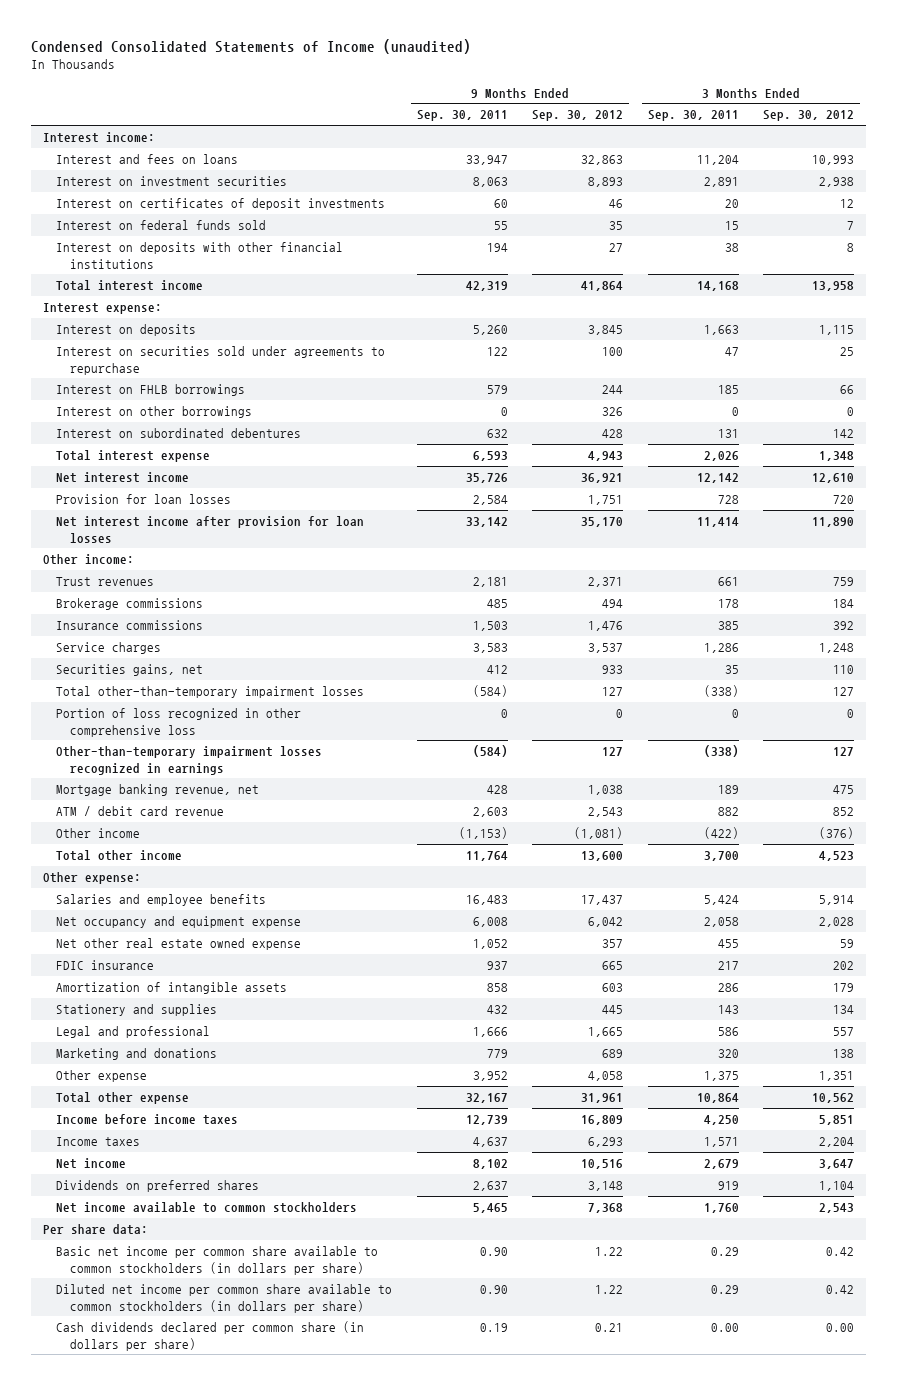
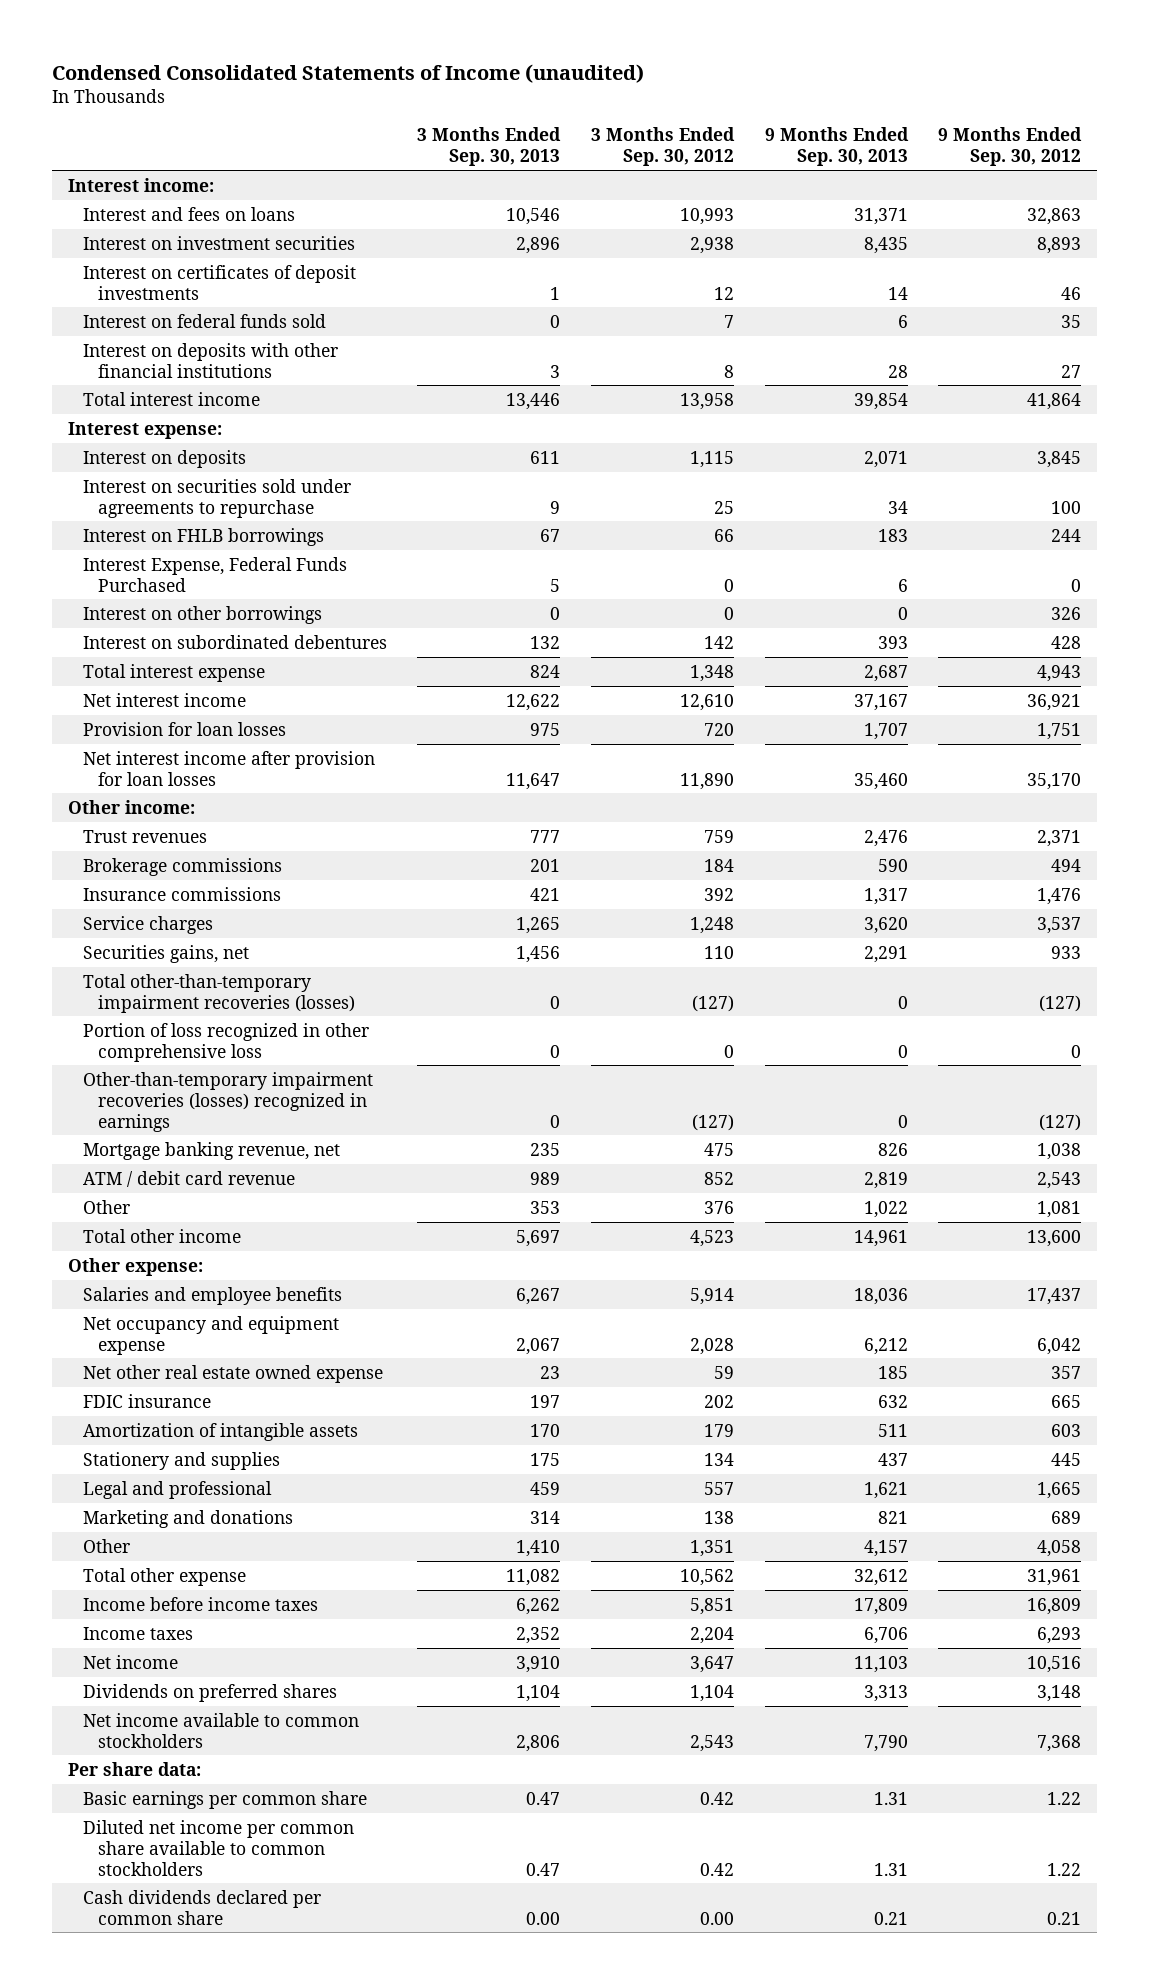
- | 9 Months Ended Sep. 30, 2011 | 9 Months Ended Sep. 30, 2012 | 3 Months Ended Sep. 30, 2011 | 3 Months Ended Sep. 30, 2012
+ | 3 Months Ended Sep. 30, 2013 | 3 Months Ended Sep. 30, 2012 | 9 Months Ended Sep. 30, 2013 | 9 Months Ended Sep. 30, 2012
+ Interest Expense, Federal Funds Purchased | 5 | 0 | 6 | 0
- Total other-than-temporary impairment losses | (584) | 127 | (338) | 127
+ Total other-than-temporary impairment recoveries (losses) | 0 | (127) | 0 | (127)
- Other-than-temporary impairment losses recognized in earnings | (584) | 127 | (338) | 127
+ Other-than-temporary impairment recoveries (losses) recognized in earnings | 0 | (127) | 0 | (127)
- Other income | (1,153) | (1,081) | (422) | (376)
+ Other | 353 | 376 | 1,022 | 1,081
- Other expense | 3,952 | 4,058 | 1,375 | 1,351
+ Other | 1,410 | 1,351 | 4,157 | 4,058
- Basic net income per common share available to common stockholders (in dollars per share) | 0.90 | 1.22 | 0.29 | 0.42
- Diluted net income per common share available to common stockholders (in dollars per share) | 0.90 | 1.22 | 0.29 | 0.42
- Cash dividends declared per common share (in dollars per share) | 0.19 | 0.21 | 0.00 | 0.00
+ Basic earnings per common share | 0.47 | 0.42 | 1.31 | 1.22
+ Diluted net income per common share available to common stockholders | 0.47 | 0.42 | 1.31 | 1.22
+ Cash dividends declared per common share | 0.00 | 0.00 | 0.21 | 0.21

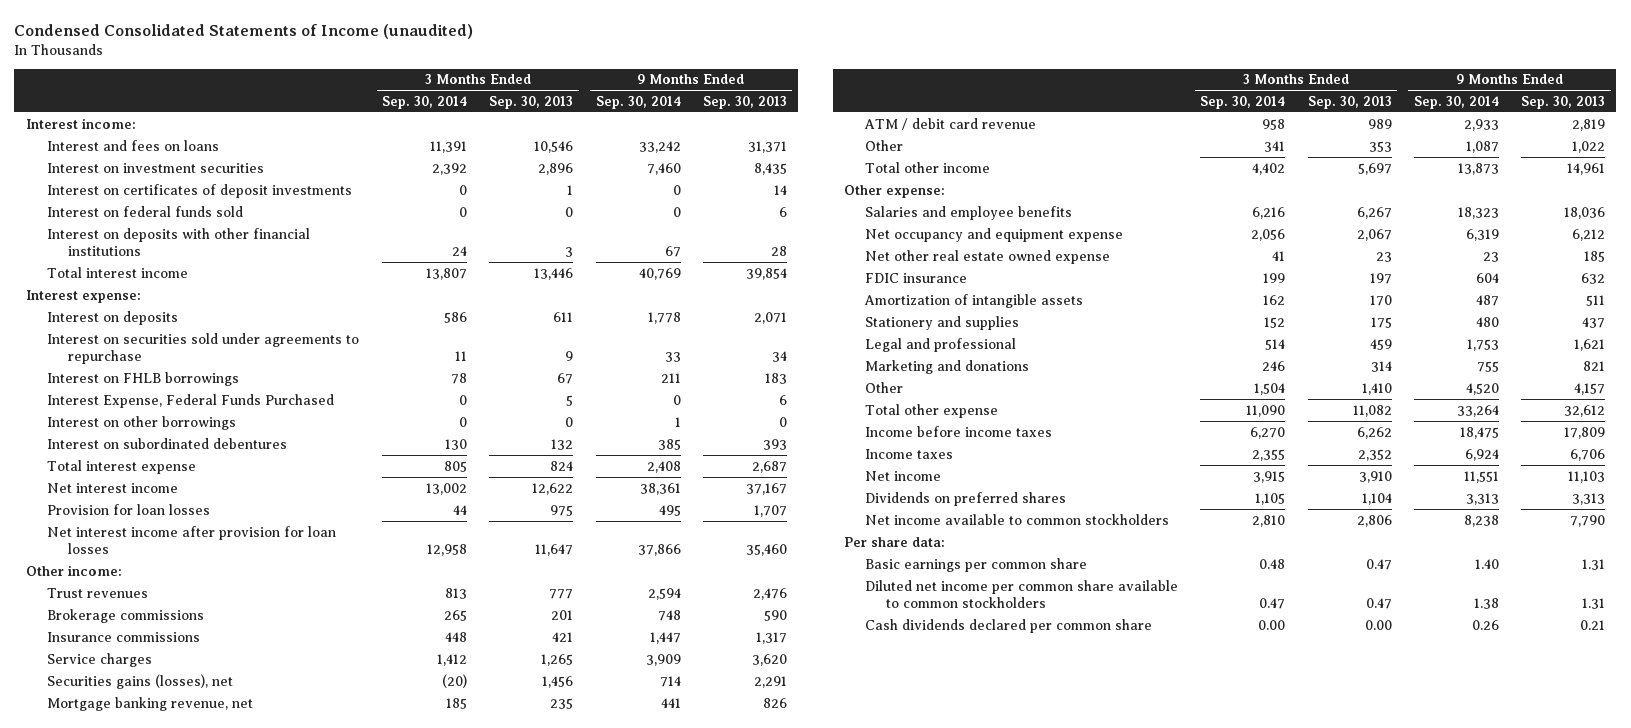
- | 3 Months Ended Sep. 30, 2013 | 3 Months Ended Sep. 30, 2012 | 9 Months Ended Sep. 30, 2013 | 9 Months Ended Sep. 30, 2012
+ | 3 Months Ended Sep. 30, 2014 | 3 Months Ended Sep. 30, 2013 | 9 Months Ended Sep. 30, 2014 | 9 Months Ended Sep. 30, 2013
- Securities gains, net | 1,456 | 110 | 2,291 | 933
- Total other-than-temporary impairment recoveries (losses) | 0 | (127) | 0 | (127)
- Portion of loss recognized in other comprehensive loss | 0 | 0 | 0 | 0
- Other-than-temporary impairment recoveries (losses) recognized in earnings | 0 | (127) | 0 | (127)
+ Securities gains (losses), net | (20) | 1,456 | 714 | 2,291

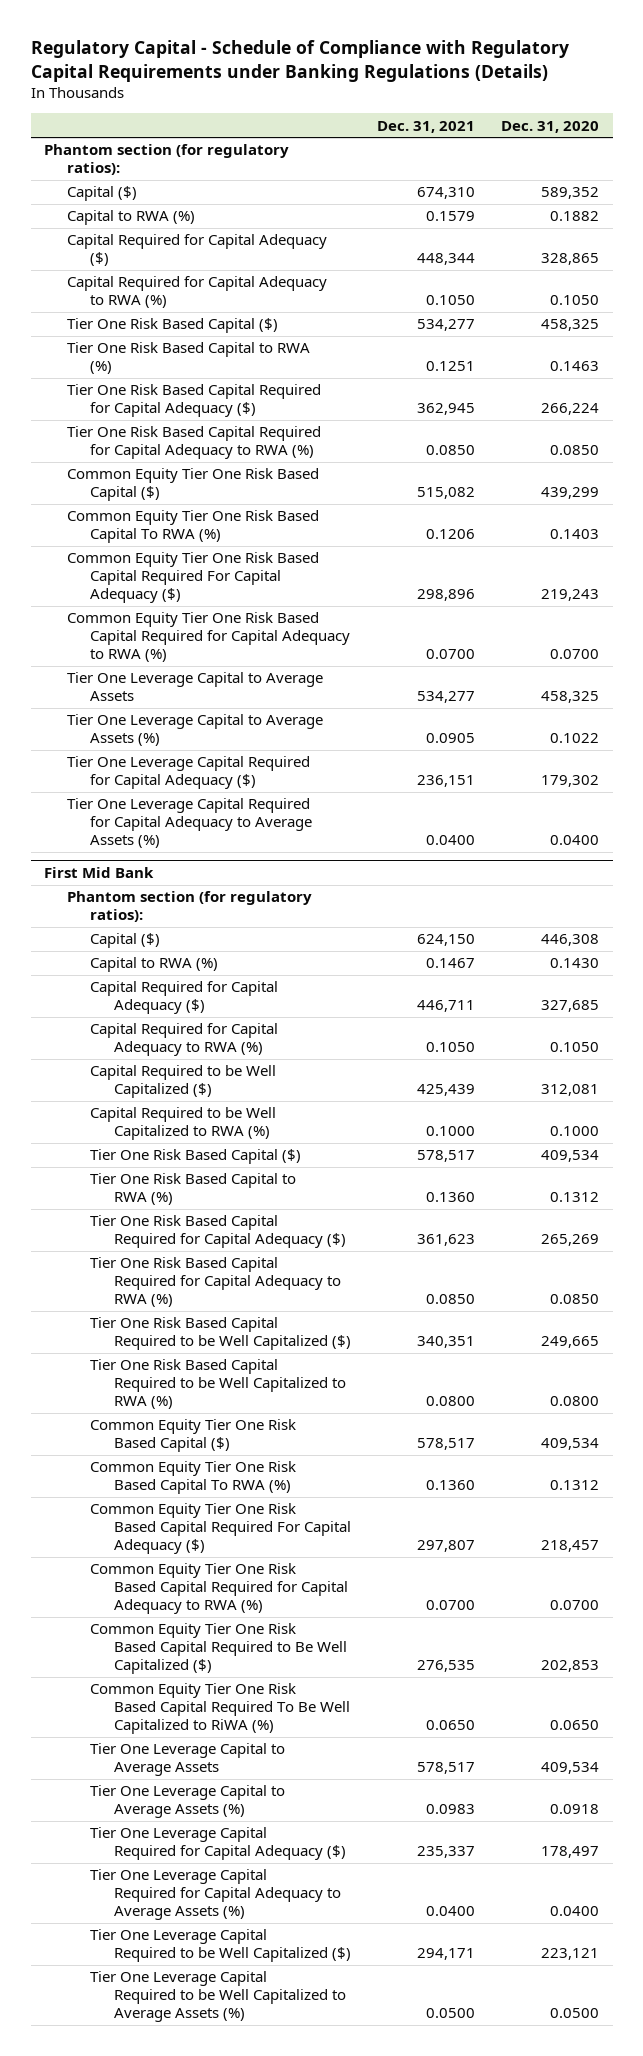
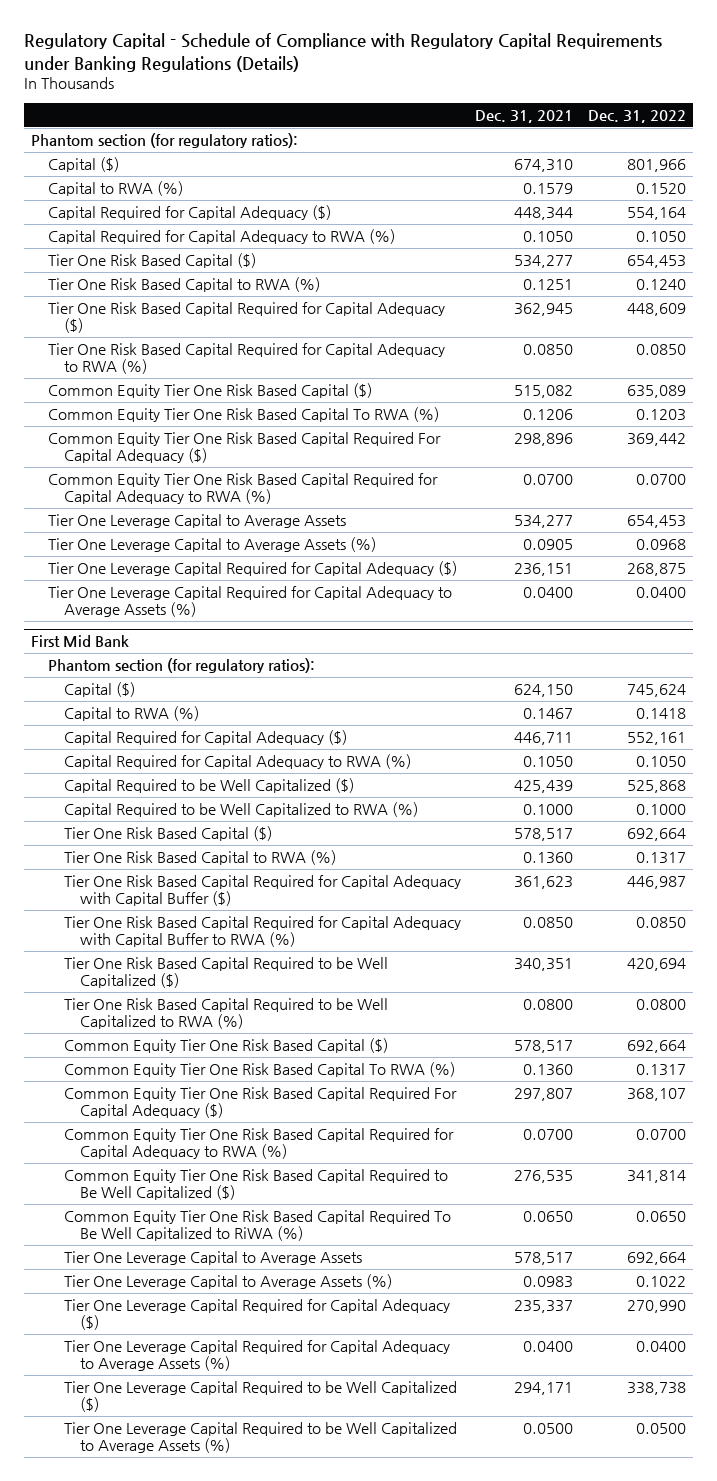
- | Dec. 31, 2021 | Dec. 31, 2020
+ | Dec. 31, 2021 | Dec. 31, 2022
@ First Mid Bank
- Tier One Risk Based Capital Required for Capital Adequacy ($) | 361,623 | 265,269
- Tier One Risk Based Capital Required for Capital Adequacy to RWA (%) | 0.0850 | 0.0850
+ Tier One Risk Based Capital Required for Capital Adequacy with Capital Buffer ($) | 361,623 | 446,987
+ Tier One Risk Based Capital Required for Capital Adequacy with Capital Buffer to RWA (%) | 0.0850 | 0.0850

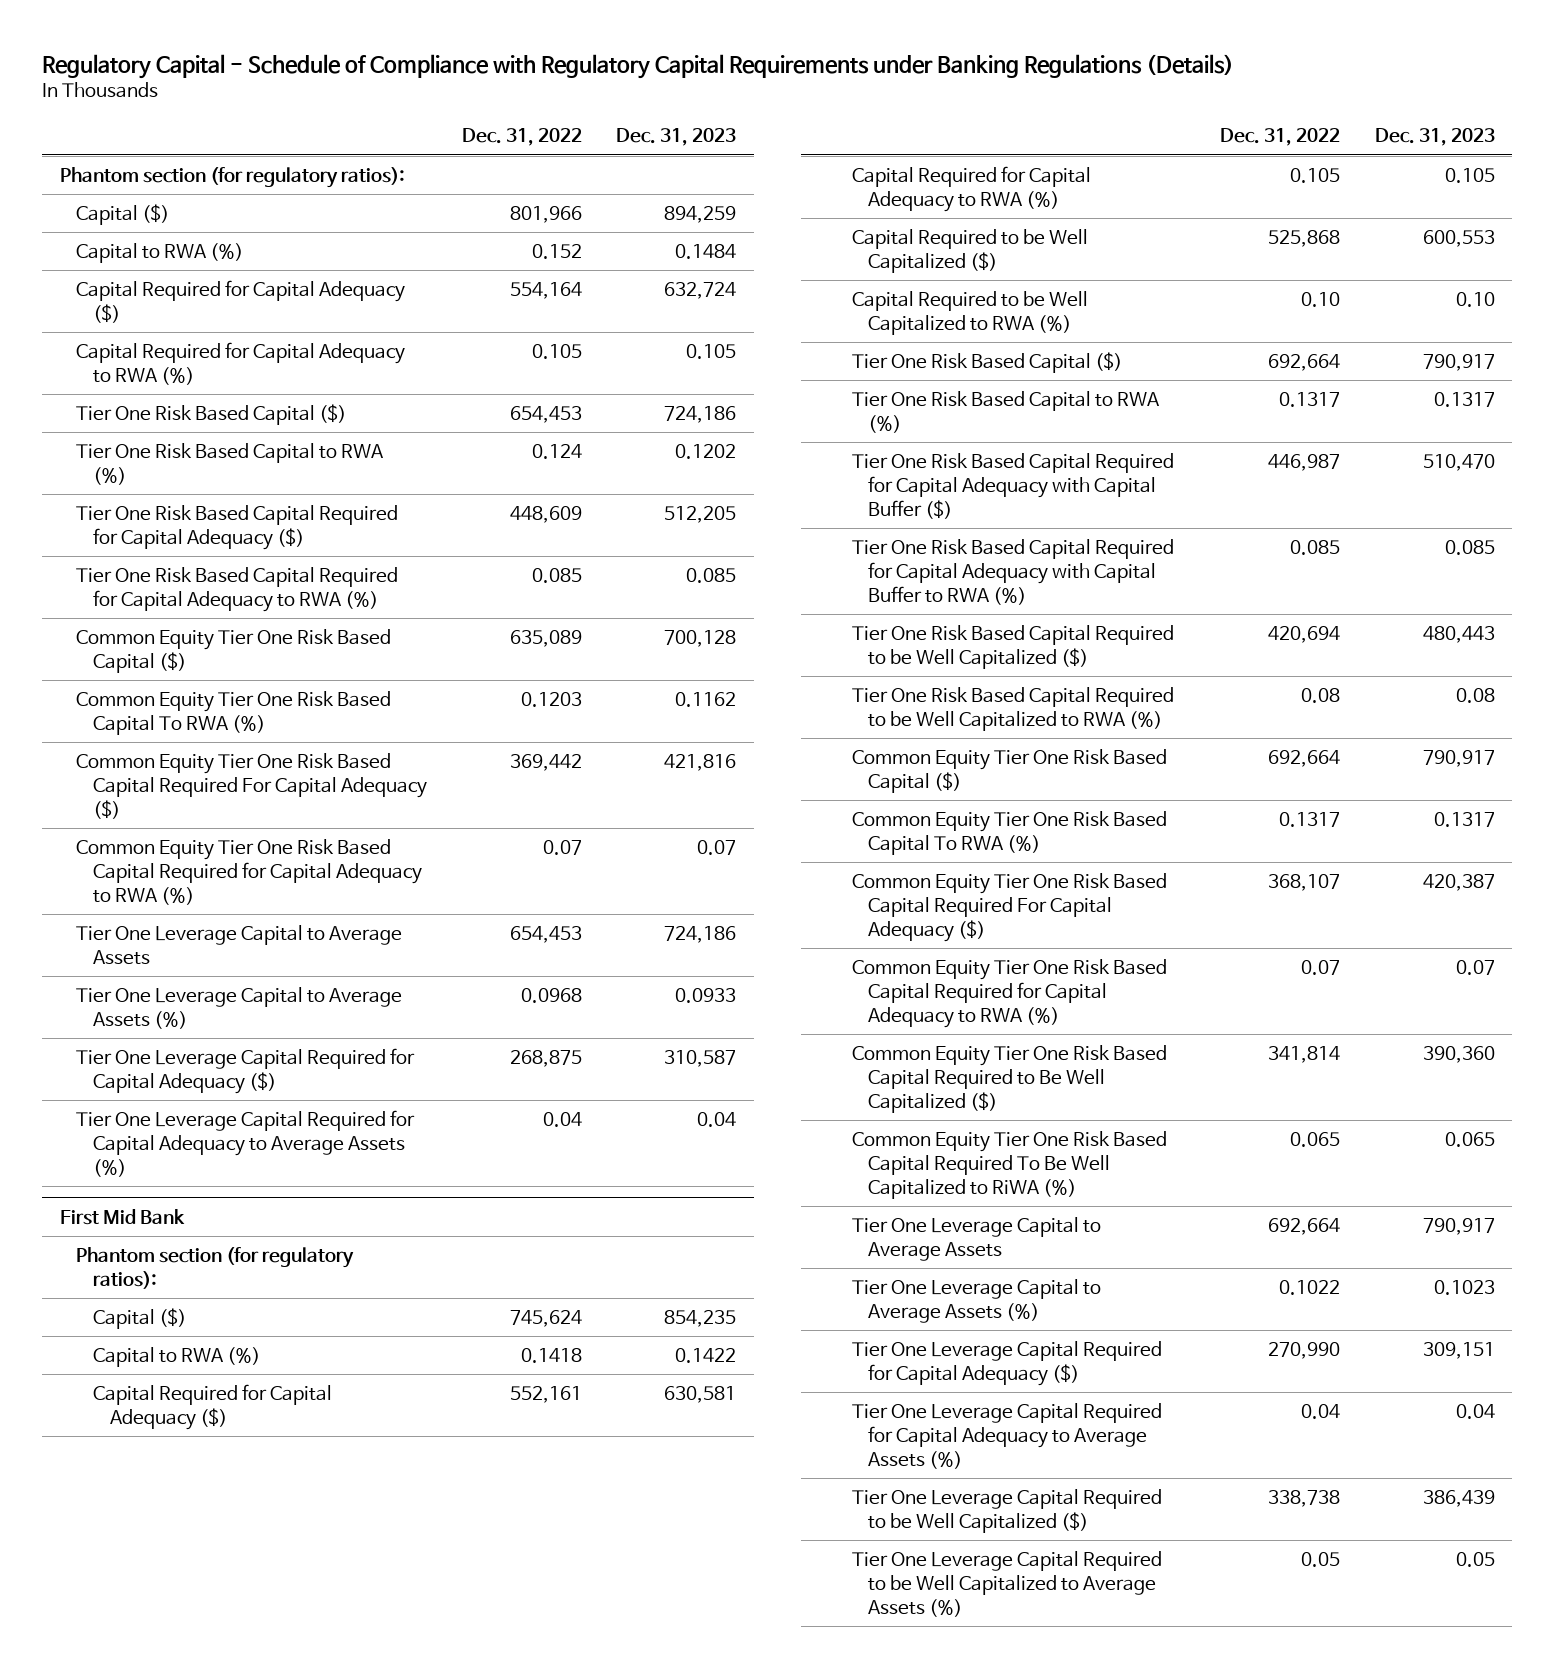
- | Dec. 31, 2021 | Dec. 31, 2022
+ | Dec. 31, 2022 | Dec. 31, 2023
- Capital to RWA (%) | 0.1579 | 0.1520
+ Capital to RWA (%) | 0.152 | 0.1484
- Capital Required for Capital Adequacy to RWA (%) | 0.1050 | 0.1050
+ Capital Required for Capital Adequacy to RWA (%) | 0.105 | 0.105
- Tier One Risk Based Capital to RWA (%) | 0.1251 | 0.1240
+ Tier One Risk Based Capital to RWA (%) | 0.124 | 0.1202
- Tier One Risk Based Capital Required for Capital Adequacy to RWA (%) | 0.0850 | 0.0850
+ Tier One Risk Based Capital Required for Capital Adequacy to RWA (%) | 0.085 | 0.085
- Common Equity Tier One Risk Based Capital Required for Capital Adequacy to RWA (%) | 0.0700 | 0.0700
+ Common Equity Tier One Risk Based Capital Required for Capital Adequacy to RWA (%) | 0.07 | 0.07
- Tier One Leverage Capital Required for Capital Adequacy to Average Assets (%) | 0.0400 | 0.0400
+ Tier One Leverage Capital Required for Capital Adequacy to Average Assets (%) | 0.04 | 0.04
@ First Mid Bank
- Capital Required for Capital Adequacy to RWA (%) | 0.1050 | 0.1050
+ Capital Required for Capital Adequacy to RWA (%) | 0.105 | 0.105
- Capital Required to be Well Capitalized to RWA (%) | 0.1000 | 0.1000
+ Capital Required to be Well Capitalized to RWA (%) | 0.10 | 0.10
- Tier One Risk Based Capital Required for Capital Adequacy with Capital Buffer to RWA (%) | 0.0850 | 0.0850
+ Tier One Risk Based Capital Required for Capital Adequacy with Capital Buffer to RWA (%) | 0.085 | 0.085
- Tier One Risk Based Capital Required to be Well Capitalized to RWA (%) | 0.0800 | 0.0800
+ Tier One Risk Based Capital Required to be Well Capitalized to RWA (%) | 0.08 | 0.08
- Common Equity Tier One Risk Based Capital Required for Capital Adequacy to RWA (%) | 0.0700 | 0.0700
+ Common Equity Tier One Risk Based Capital Required for Capital Adequacy to RWA (%) | 0.07 | 0.07
- Common Equity Tier One Risk Based Capital Required To Be Well Capitalized to RiWA (%) | 0.0650 | 0.0650
+ Common Equity Tier One Risk Based Capital Required To Be Well Capitalized to RiWA (%) | 0.065 | 0.065
- Tier One Leverage Capital Required for Capital Adequacy to Average Assets (%) | 0.0400 | 0.0400
+ Tier One Leverage Capital Required for Capital Adequacy to Average Assets (%) | 0.04 | 0.04
- Tier One Leverage Capital Required to be Well Capitalized to Average Assets (%) | 0.0500 | 0.0500
+ Tier One Leverage Capital Required to be Well Capitalized to Average Assets (%) | 0.05 | 0.05

